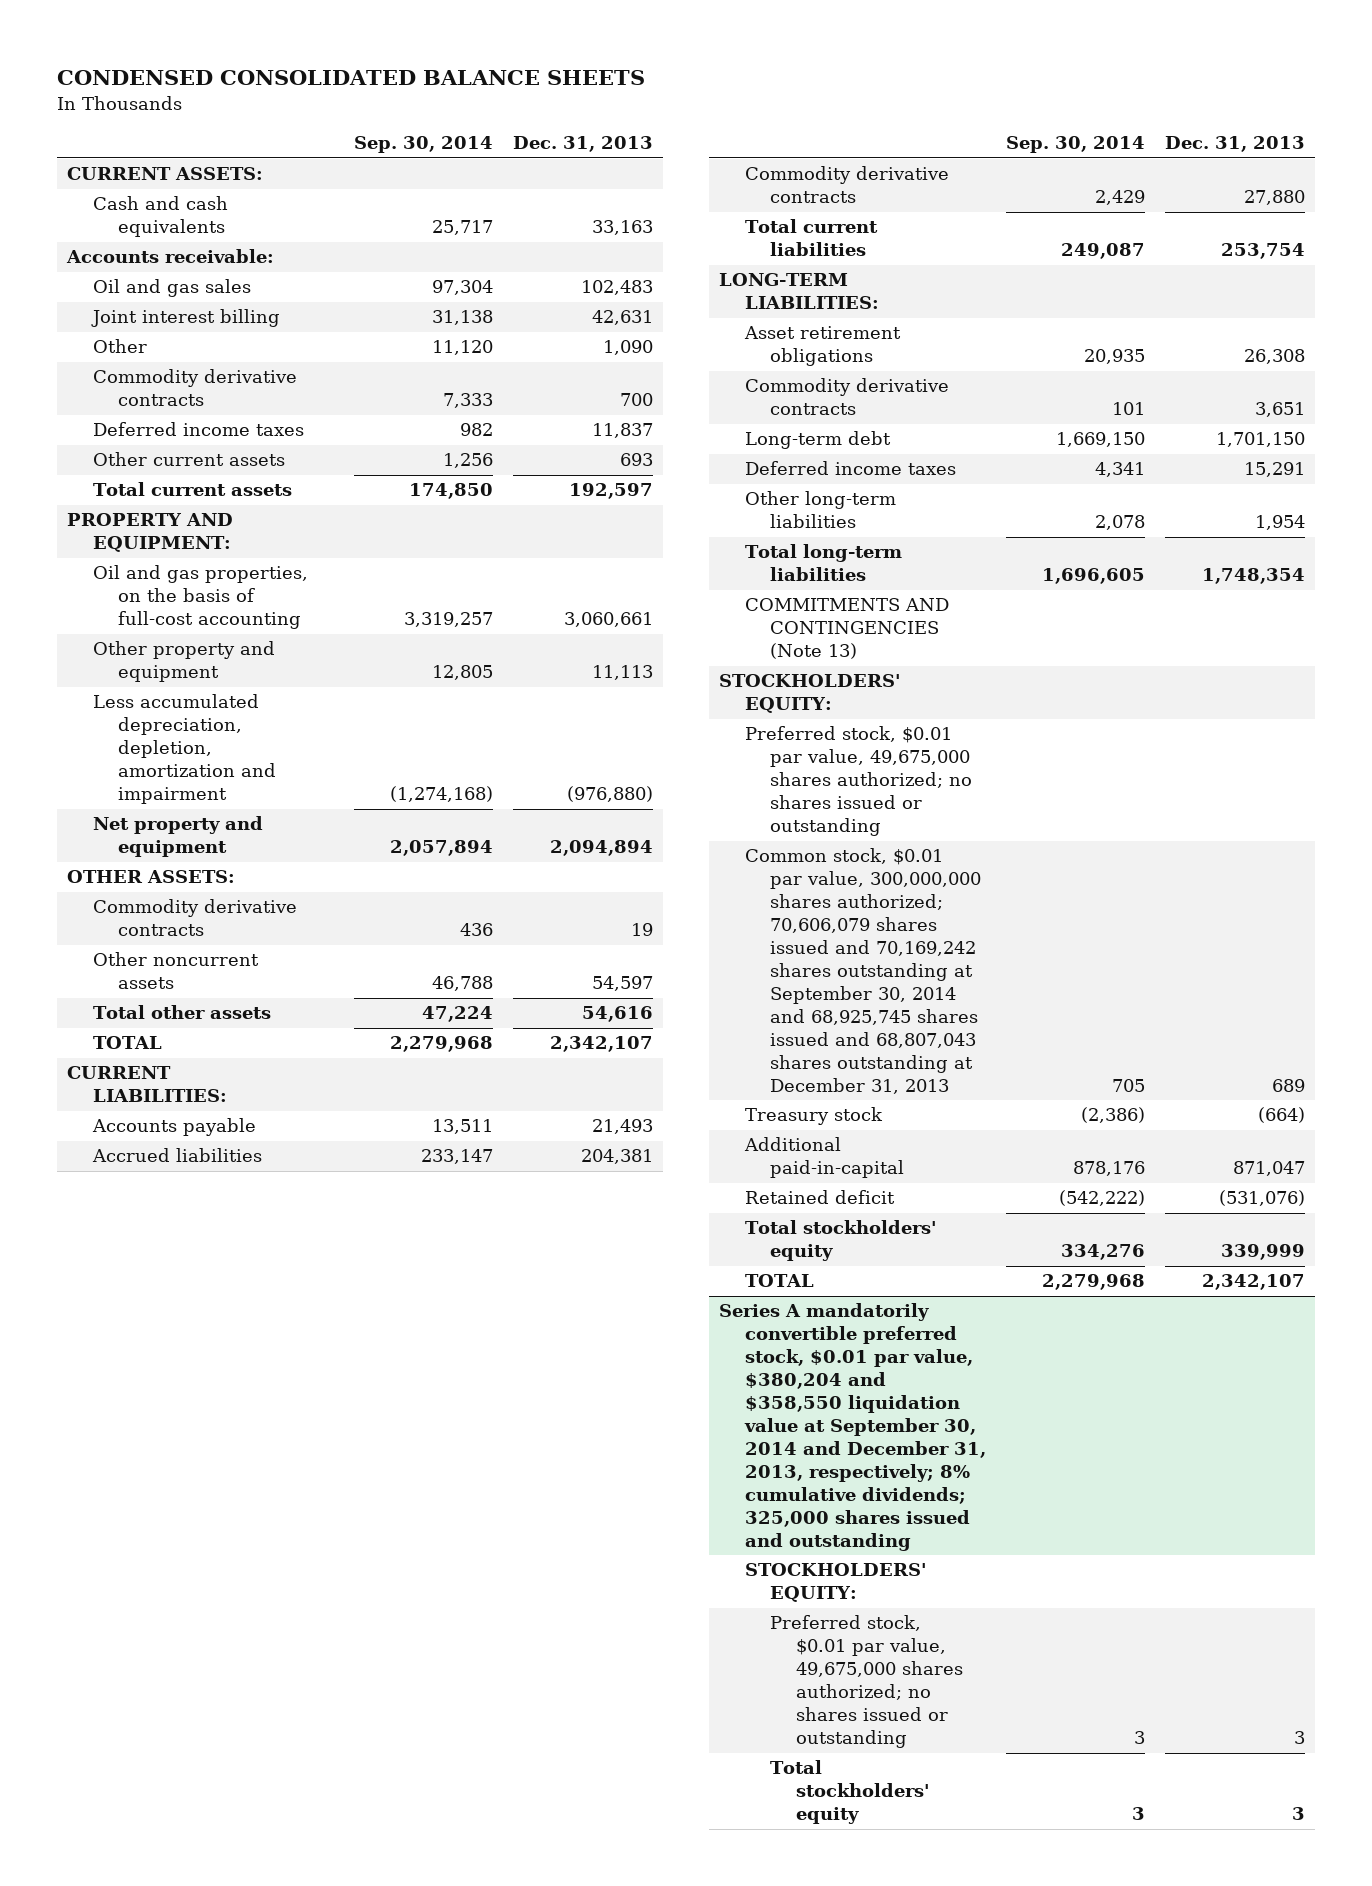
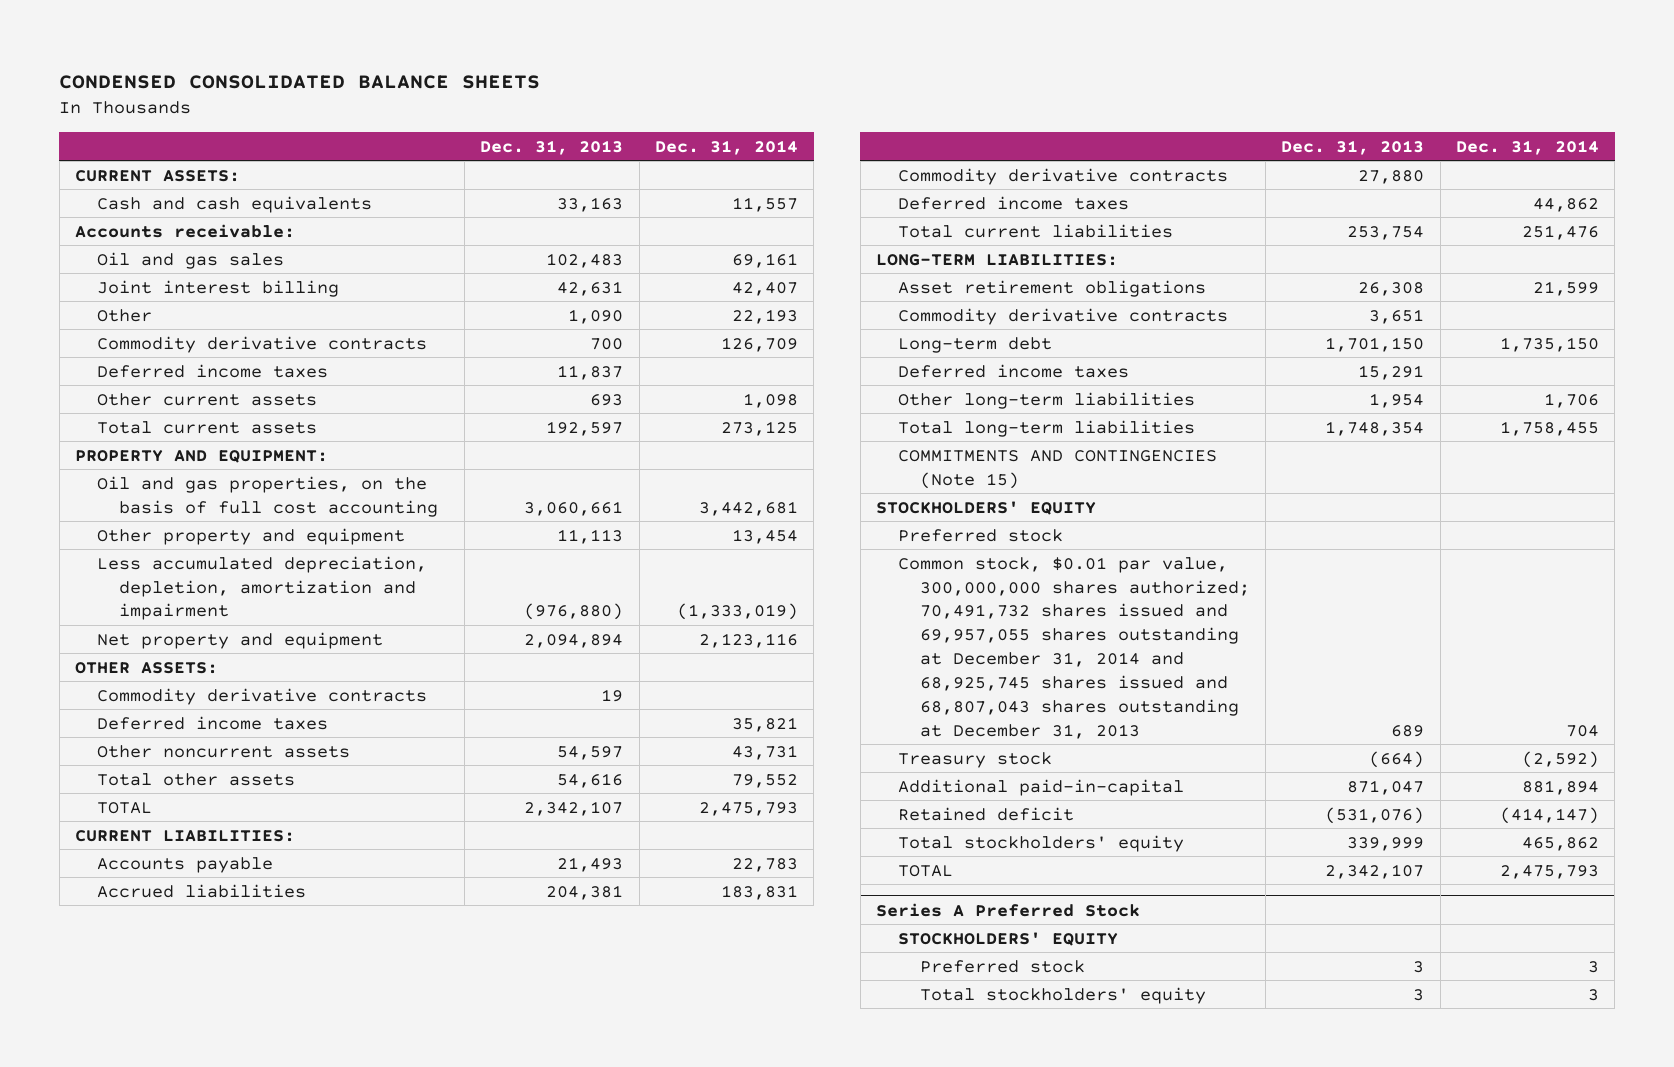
- | Sep. 30, 2014 | Dec. 31, 2013
+ | Dec. 31, 2013 | Dec. 31, 2014
- Oil and gas properties, on the basis of full-cost accounting | 3,319,257 | 3,060,661
+ Oil and gas properties, on the basis of full cost accounting | 3,060,661 | 3,442,681
+ Deferred income taxes | | 35,821
+ Deferred income taxes | | 44,862
- COMMITMENTS AND CONTINGENCIES (Note 13)
- STOCKHOLDERS' EQUITY:
- Preferred stock, $0.01 par value, 49,675,000 shares authorized; no shares issued or outstanding
- Common stock, $0.01 par value, 300,000,000 shares authorized; 70,606,079 shares issued and 70,169,242 shares outstanding at September 30, 2014 and 68,925,745 shares issued and 68,807,043 shares outstanding at December 31, 2013 | 705 | 689
+ COMMITMENTS AND CONTINGENCIES (Note 15)
+ STOCKHOLDERS' EQUITY
+ Preferred stock
+ Common stock, $0.01 par value, 300,000,000 shares authorized; 70,491,732 shares issued and 69,957,055 shares outstanding at December 31, 2014 and 68,925,745 shares issued and 68,807,043 shares outstanding at December 31, 2013 | 689 | 704
- Series A mandatorily convertible preferred stock, $0.01 par value, $380,204 and $358,550 liquidation value at September 30, 2014 and December 31, 2013, respectively; 8% cumulative dividends; 325,000 shares issued and outstanding
- STOCKHOLDERS' EQUITY:
- Preferred stock, $0.01 par value, 49,675,000 shares authorized; no shares issued or outstanding | 3 | 3
+ Series A Preferred Stock
+ STOCKHOLDERS' EQUITY
+ Preferred stock | 3 | 3

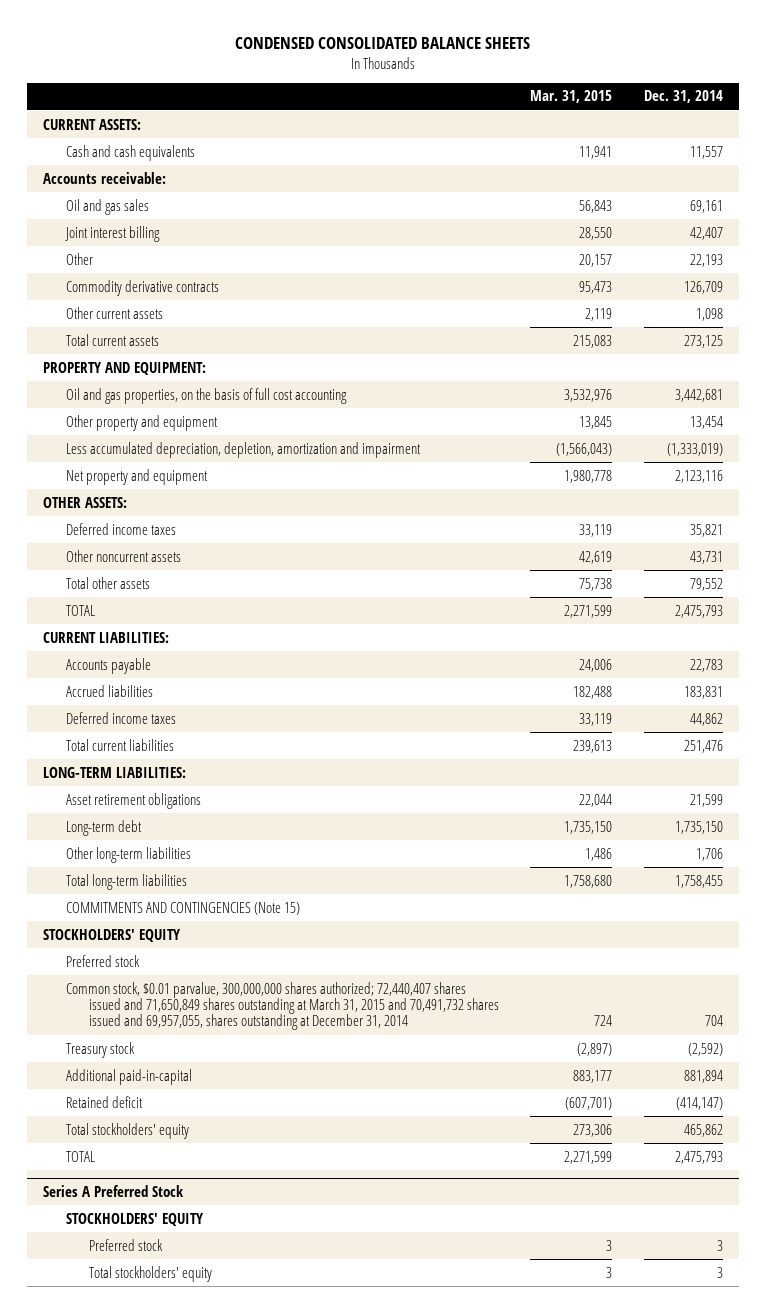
- | Dec. 31, 2013 | Dec. 31, 2014
+ | Mar. 31, 2015 | Dec. 31, 2014
- Deferred income taxes | 11,837 |
- Commodity derivative contracts | 19 |
- Commodity derivative contracts | 27,880 |
- Commodity derivative contracts | 3,651 |
- Deferred income taxes | 15,291 |
- Common stock, $0.01 par value, 300,000,000 shares authorized; 70,491,732 shares issued and 69,957,055 shares outstanding at December 31, 2014 and 68,925,745 shares issued and 68,807,043 shares outstanding at December 31, 2013 | 689 | 704
+ Common stock, $0.01 parvalue, 300,000,000 shares authorized; 72,440,407 shares issued and 71,650,849 shares outstanding at March 31, 2015 and 70,491,732 shares issued and 69,957,055, shares outstanding at December 31, 2014 | 724 | 704

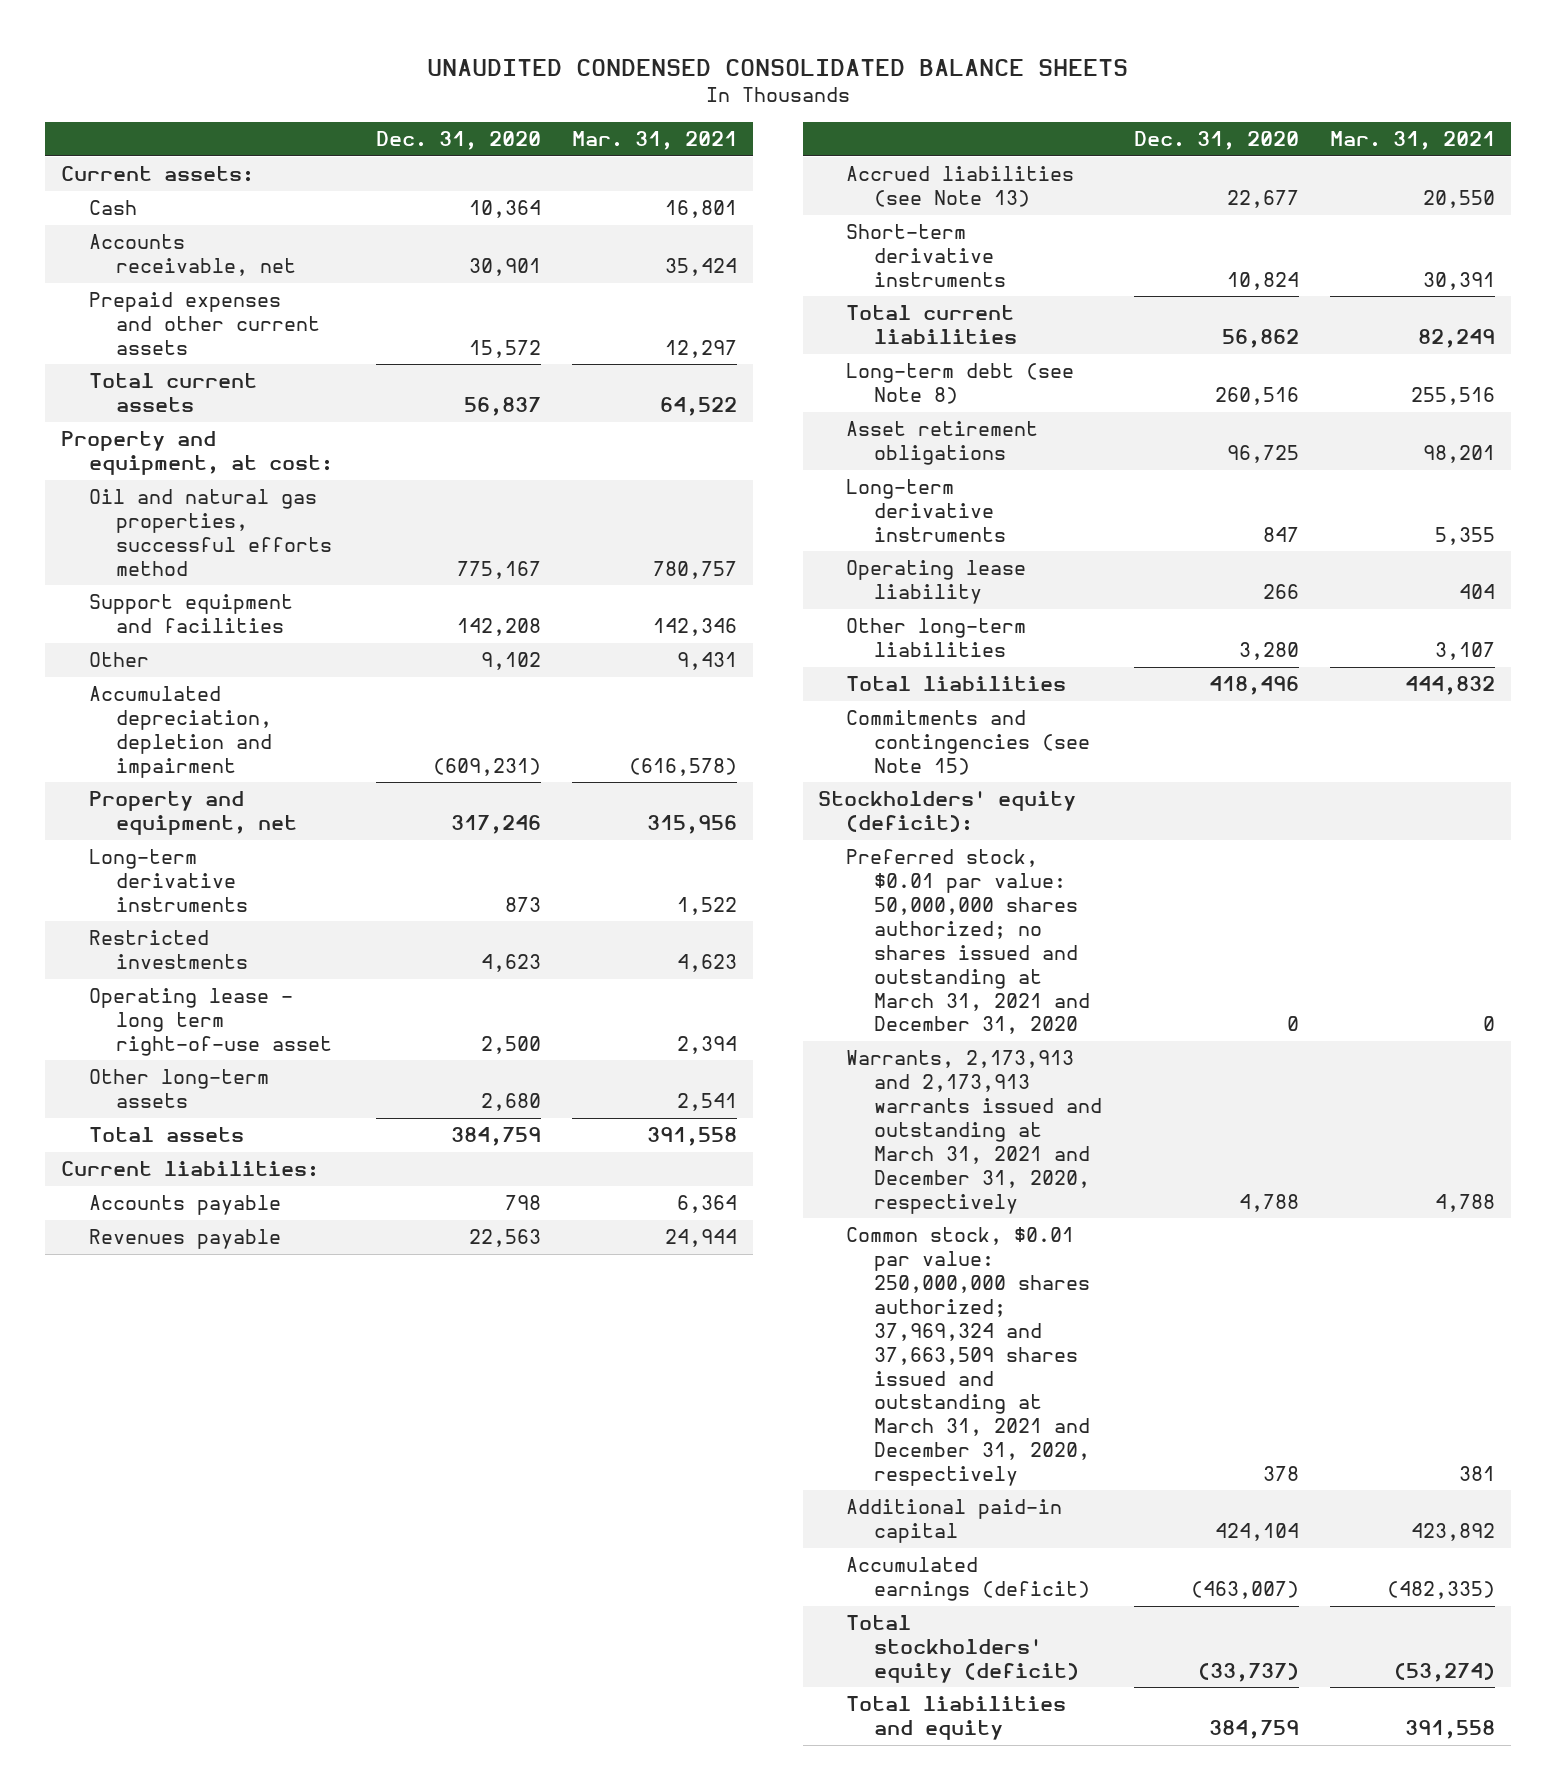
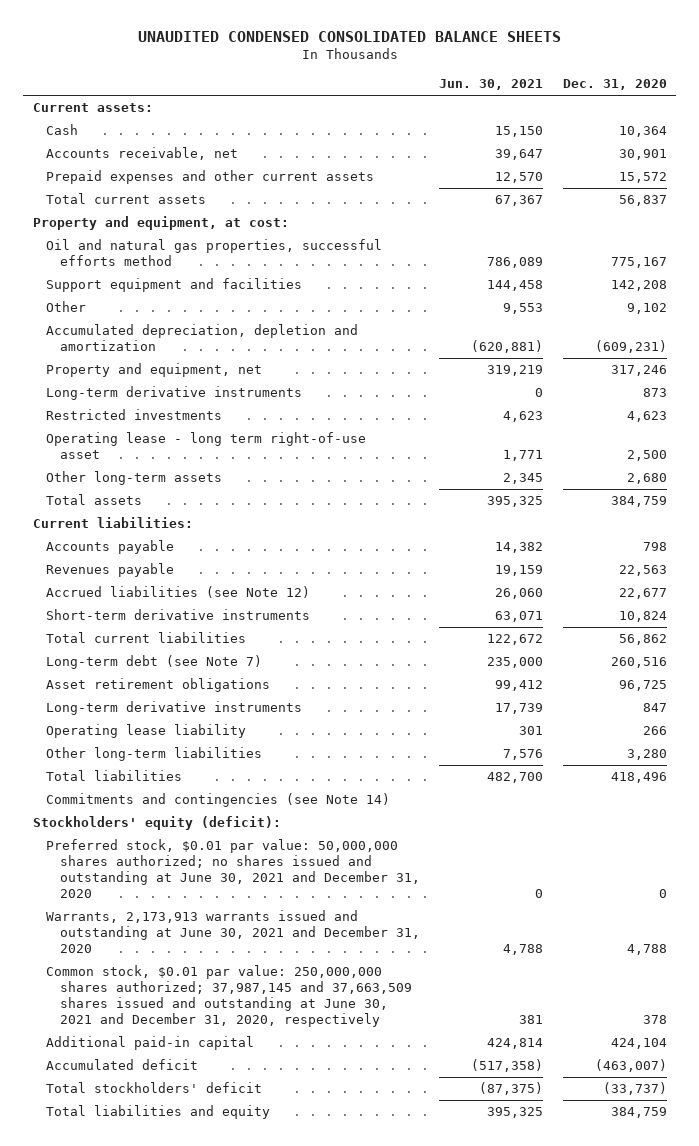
- | Dec. 31, 2020 | Mar. 31, 2021
+ | Jun. 30, 2021 | Dec. 31, 2020
- Accumulated depreciation, depletion and impairment | (609,231) | (616,578)
+ Accumulated depreciation, depletion and amortization | (620,881) | (609,231)
- Accrued liabilities (see Note 13) | 22,677 | 20,550
+ Accrued liabilities (see Note 12) | 26,060 | 22,677
- Long-term debt (see Note 8) | 260,516 | 255,516
+ Long-term debt (see Note 7) | 235,000 | 260,516
- Commitments and contingencies (see Note 15)
+ Commitments and contingencies (see Note 14)
- Preferred stock, $0.01 par value: 50,000,000 shares authorized; no shares issued and outstanding at March 31, 2021 and December 31, 2020 | 0 | 0
- Warrants, 2,173,913 and 2,173,913 warrants issued and outstanding at March 31, 2021 and December 31, 2020, respectively | 4,788 | 4,788
- Common stock, $0.01 par value: 250,000,000 shares authorized; 37,969,324 and 37,663,509 shares issued and outstanding at March 31, 2021 and December 31, 2020, respectively | 378 | 381
+ Preferred stock, $0.01 par value: 50,000,000 shares authorized; no shares issued and outstanding at June 30, 2021 and December 31, 2020 | 0 | 0
+ Warrants, 2,173,913 warrants issued and outstanding at June 30, 2021 and December 31, 2020 | 4,788 | 4,788
+ Common stock, $0.01 par value: 250,000,000 shares authorized; 37,987,145 and 37,663,509 shares issued and outstanding at June 30, 2021 and December 31, 2020, respectively | 381 | 378
- Accumulated earnings (deficit) | (463,007) | (482,335)
- Total stockholders' equity (deficit) | (33,737) | (53,274)
+ Accumulated deficit | (517,358) | (463,007)
+ Total stockholders' deficit | (87,375) | (33,737)

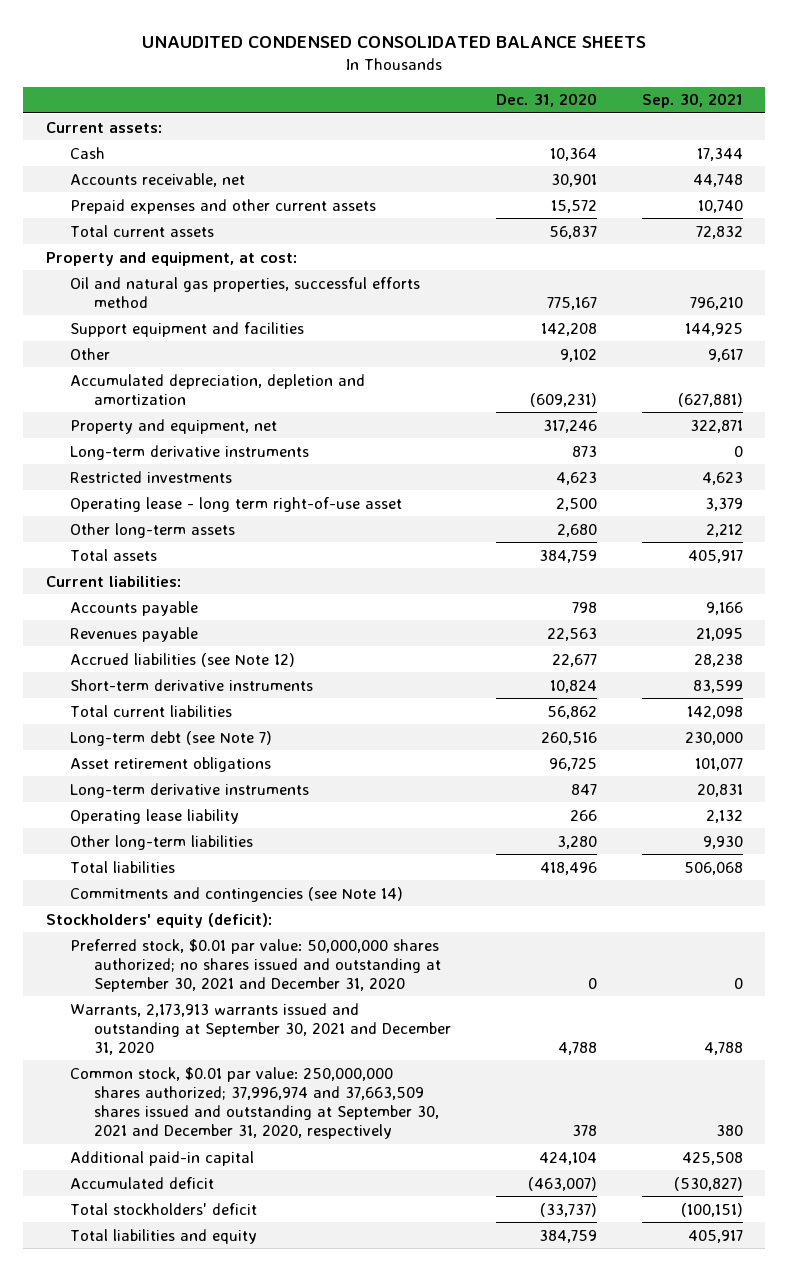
- | Jun. 30, 2021 | Dec. 31, 2020
+ | Dec. 31, 2020 | Sep. 30, 2021
- Preferred stock, $0.01 par value: 50,000,000 shares authorized; no shares issued and outstanding at June 30, 2021 and December 31, 2020 | 0 | 0
- Warrants, 2,173,913 warrants issued and outstanding at June 30, 2021 and December 31, 2020 | 4,788 | 4,788
- Common stock, $0.01 par value: 250,000,000 shares authorized; 37,987,145 and 37,663,509 shares issued and outstanding at June 30, 2021 and December 31, 2020, respectively | 381 | 378
+ Preferred stock, $0.01 par value: 50,000,000 shares authorized; no shares issued and outstanding at September 30, 2021 and December 31, 2020 | 0 | 0
+ Warrants, 2,173,913 warrants issued and outstanding at September 30, 2021 and December 31, 2020 | 4,788 | 4,788
+ Common stock, $0.01 par value: 250,000,000 shares authorized; 37,996,974 and 37,663,509 shares issued and outstanding at September 30, 2021 and December 31, 2020, respectively | 378 | 380

